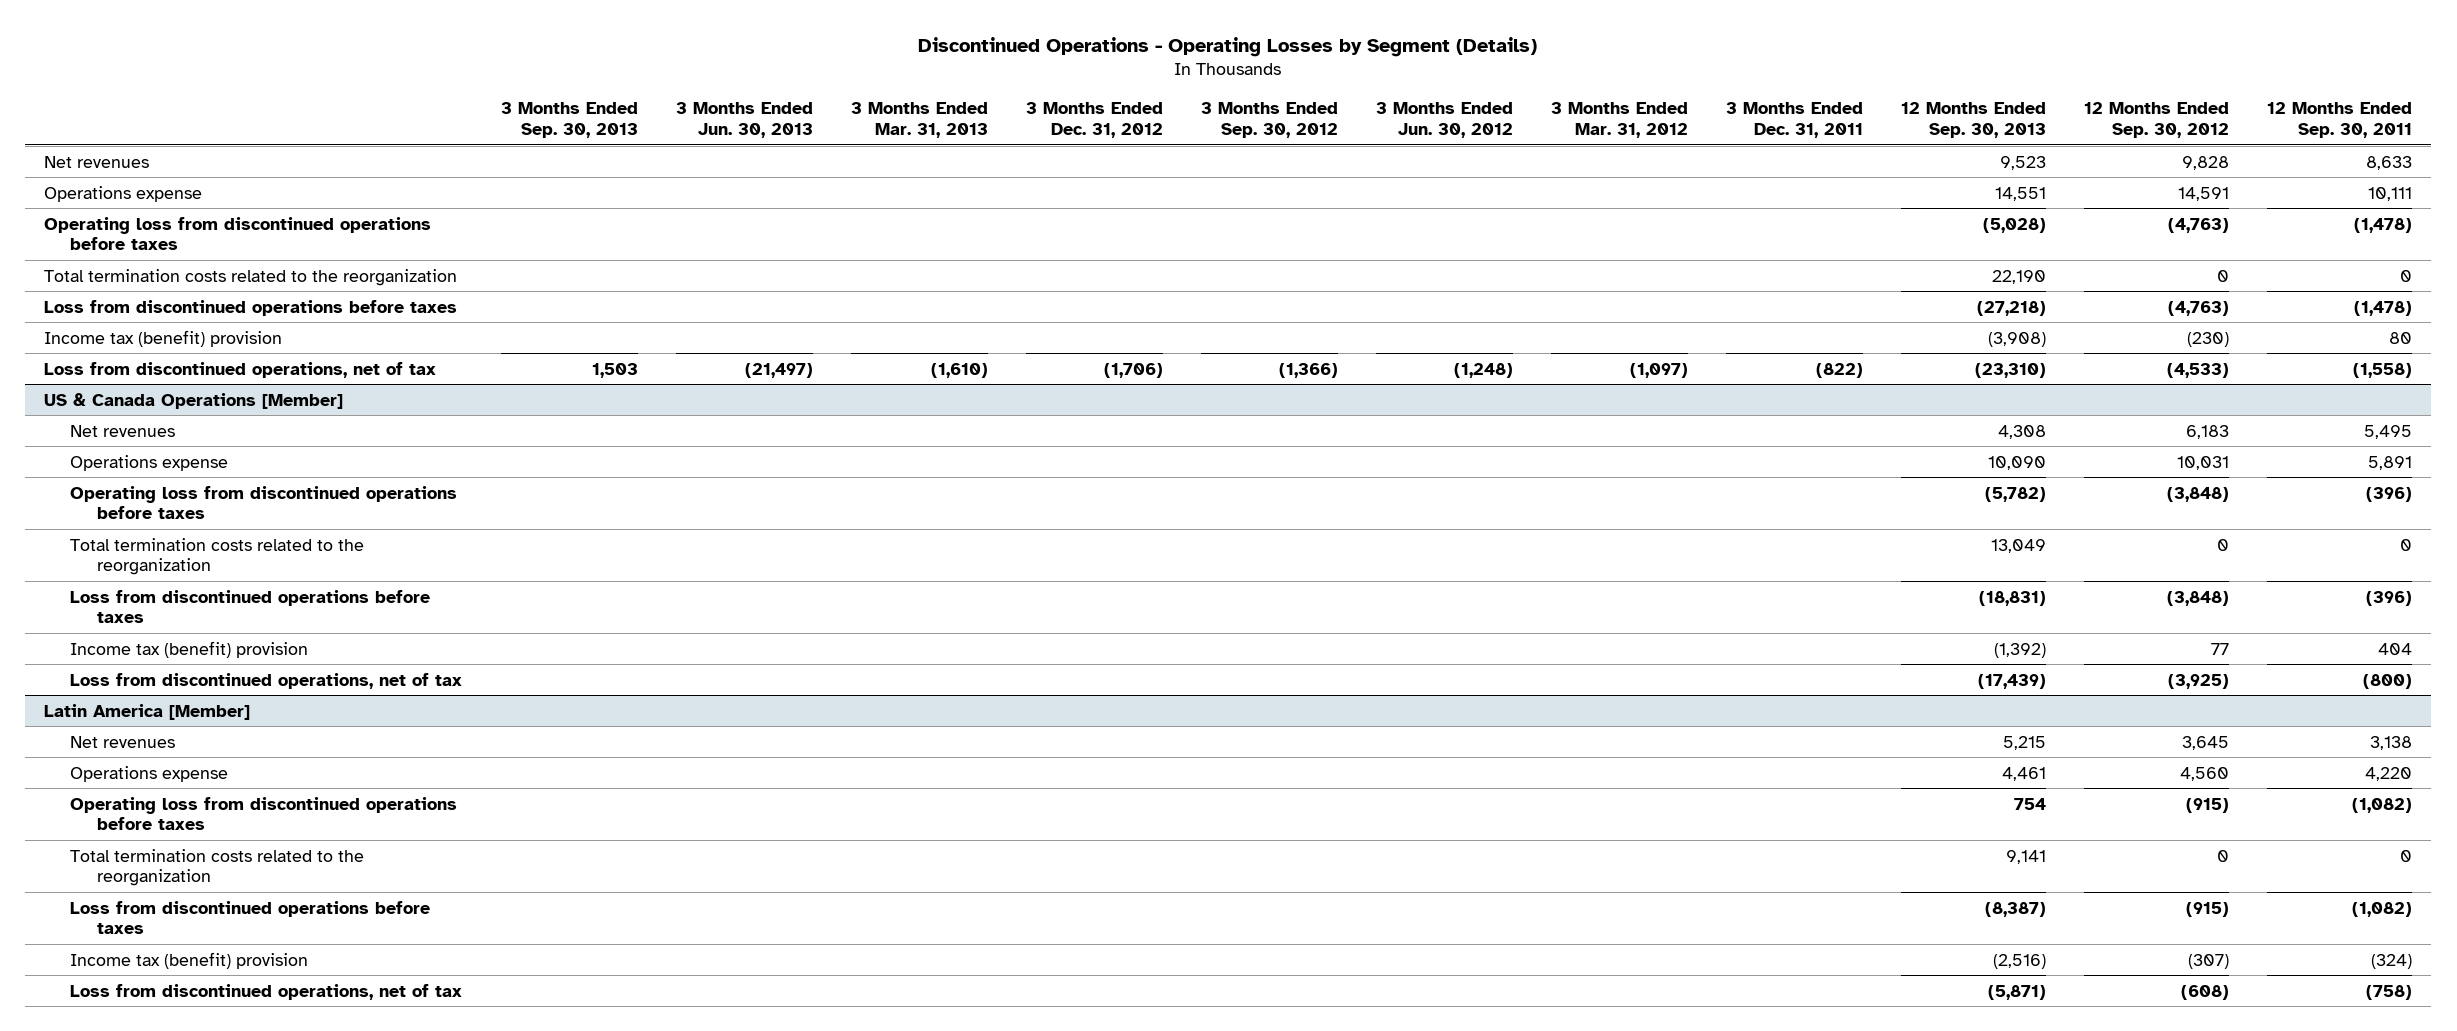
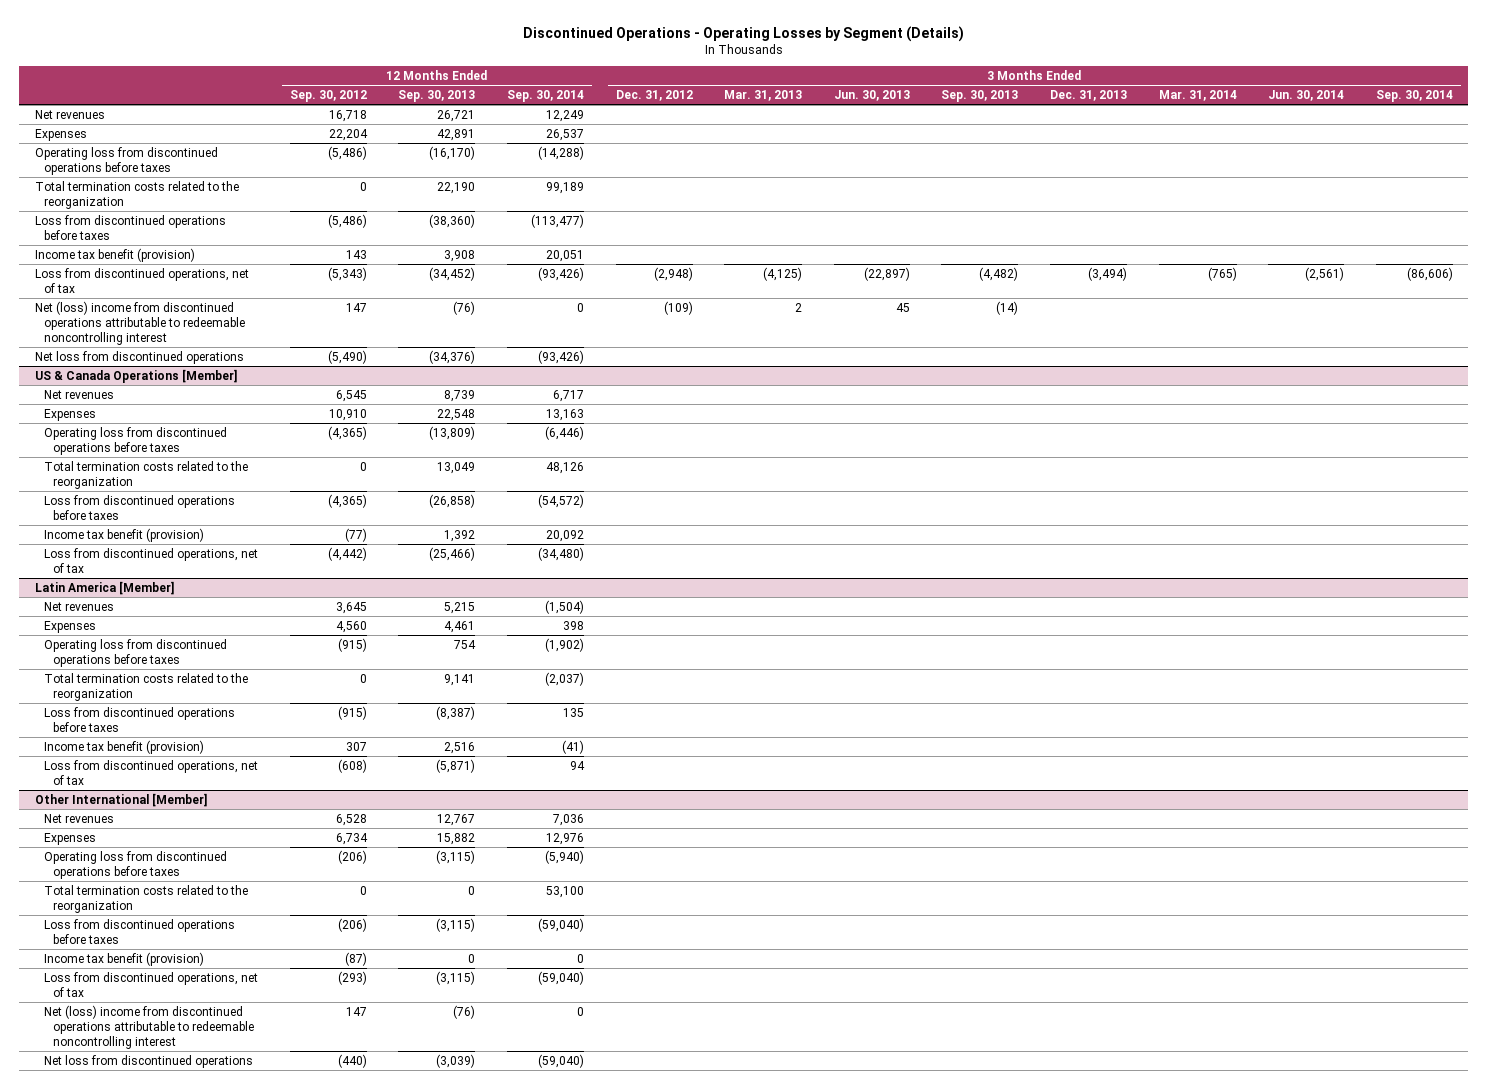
- | 3 Months Ended Sep. 30, 2013 | 3 Months Ended Jun. 30, 2013 | 3 Months Ended Mar. 31, 2013 | 3 Months Ended Dec. 31, 2012 | 3 Months Ended Sep. 30, 2012 | 3 Months Ended Jun. 30, 2012 | 3 Months Ended Mar. 31, 2012 | 3 Months Ended Dec. 31, 2011 | 12 Months Ended Sep. 30, 2013 | 12 Months Ended Sep. 30, 2012 | 12 Months Ended Sep. 30, 2011
+ | 12 Months Ended Sep. 30, 2012 | 12 Months Ended Sep. 30, 2013 | 12 Months Ended Sep. 30, 2014 | 3 Months Ended Dec. 31, 2012 | 3 Months Ended Mar. 31, 2013 | 3 Months Ended Jun. 30, 2013 | 3 Months Ended Sep. 30, 2013 | 3 Months Ended Dec. 31, 2013 | 3 Months Ended Mar. 31, 2014 | 3 Months Ended Jun. 30, 2014 | 3 Months Ended Sep. 30, 2014
- Net revenues | | | | | | | | | 9,523 | 9,828 | 8,633
- Operations expense | | | | | | | | | 14,551 | 14,591 | 10,111
- Operating loss from discontinued operations before taxes | | | | | | | | | (5,028) | (4,763) | (1,478)
+ Net revenues | 16,718 | 26,721 | 12,249 | | | | | | | |
+ Expenses | 22,204 | 42,891 | 26,537 | | | | | | | |
+ Operating loss from discontinued operations before taxes | (5,486) | (16,170) | (14,288) | | | | | | | |
- Loss from discontinued operations before taxes | | | | | | | | | (27,218) | (4,763) | (1,478)
- Income tax (benefit) provision | | | | | | | | | (3,908) | (230) | 80
- Loss from discontinued operations, net of tax | 1,503 | (21,497) | (1,610) | (1,706) | (1,366) | (1,248) | (1,097) | (822) | (23,310) | (4,533) | (1,558)
+ Loss from discontinued operations before taxes | (5,486) | (38,360) | (113,477) | | | | | | | |
+ Income tax benefit (provision) | 143 | 3,908 | 20,051 | | | | | | | |
+ Loss from discontinued operations, net of tax | (5,343) | (34,452) | (93,426) | (2,948) | (4,125) | (22,897) | (4,482) | (3,494) | (765) | (2,561) | (86,606)
+ Net (loss) income from discontinued operations attributable to redeemable noncontrolling interest | 147 | (76) | 0 | (109) | 2 | 45 | (14) | | | |
+ Net loss from discontinued operations | (5,490) | (34,376) | (93,426) | | | | | | | |
@ US & Canada Operations [Member]
- Net revenues | | | | | | | | | 4,308 | 6,183 | 5,495
- Operations expense | | | | | | | | | 10,090 | 10,031 | 5,891
- Operating loss from discontinued operations before taxes | | | | | | | | | (5,782) | (3,848) | (396)
+ Net revenues | 6,545 | 8,739 | 6,717 | | | | | | | |
+ Expenses | 10,910 | 22,548 | 13,163 | | | | | | | |
+ Operating loss from discontinued operations before taxes | (4,365) | (13,809) | (6,446) | | | | | | | |
- Loss from discontinued operations before taxes | | | | | | | | | (18,831) | (3,848) | (396)
- Income tax (benefit) provision | | | | | | | | | (1,392) | 77 | 404
- Loss from discontinued operations, net of tax | | | | | | | | | (17,439) | (3,925) | (800)
+ Loss from discontinued operations before taxes | (4,365) | (26,858) | (54,572) | | | | | | | |
+ Income tax benefit (provision) | (77) | 1,392 | 20,092 | | | | | | | |
+ Loss from discontinued operations, net of tax | (4,442) | (25,466) | (34,480) | | | | | | | |
@ Latin America [Member]
- Operations expense | | | | | | | | | 4,461 | 4,560 | 4,220
+ Expenses | 4,560 | 4,461 | 398 | | | | | | | |
- Income tax (benefit) provision | | | | | | | | | (2,516) | (307) | (324)
+ Income tax benefit (provision) | 307 | 2,516 | (41) | | | | | | | |
+ Other International [Member]
+ Net revenues | 6,528 | 12,767 | 7,036 | | | | | | | |
+ Expenses | 6,734 | 15,882 | 12,976 | | | | | | | |
+ Operating loss from discontinued operations before taxes | (206) | (3,115) | (5,940) | | | | | | | |
+ Total termination costs related to the reorganization | 0 | 0 | 53,100 | | | | | | | |
+ Loss from discontinued operations before taxes | (206) | (3,115) | (59,040) | | | | | | | |
+ Income tax benefit (provision) | (87) | 0 | 0 | | | | | | | |
+ Loss from discontinued operations, net of tax | (293) | (3,115) | (59,040) | | | | | | | |
+ Net (loss) income from discontinued operations attributable to redeemable noncontrolling interest | 147 | (76) | 0 | | | | | | | |
+ Net loss from discontinued operations | (440) | (3,039) | (59,040) | | | | | | | |

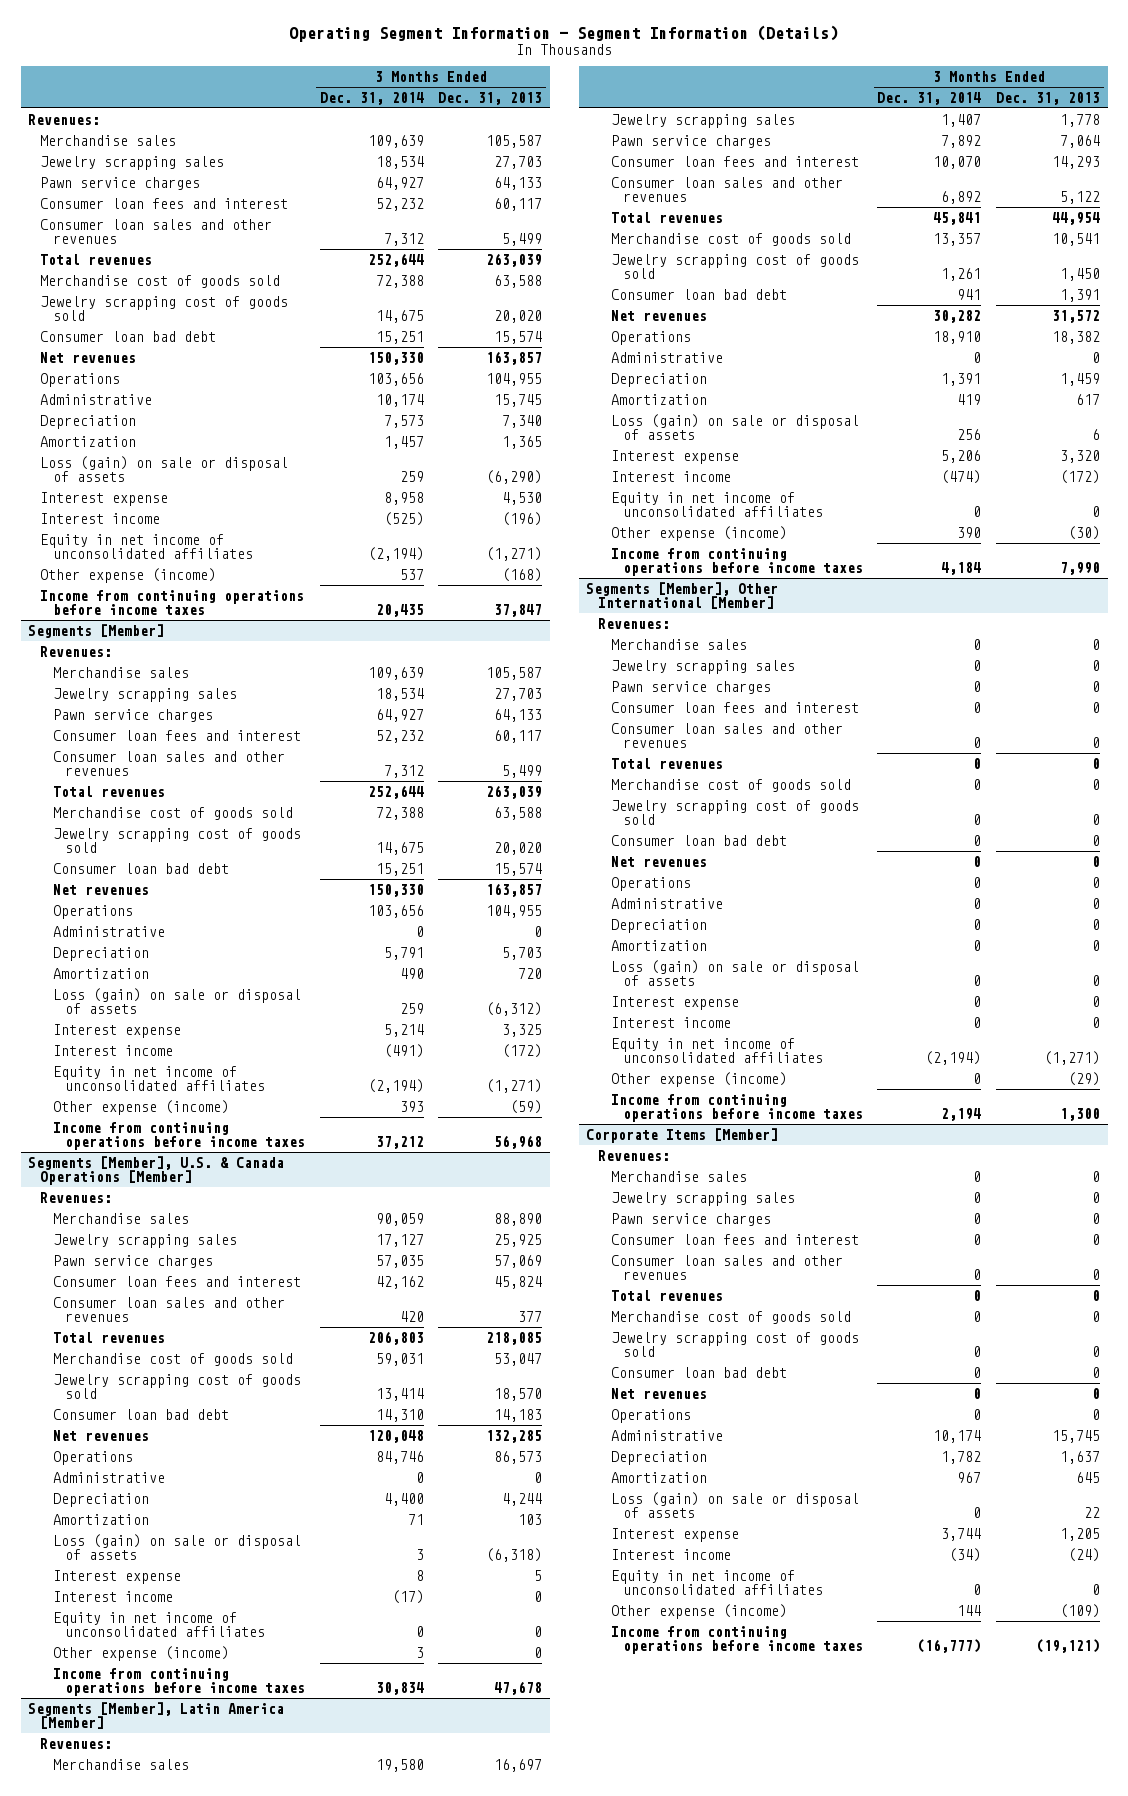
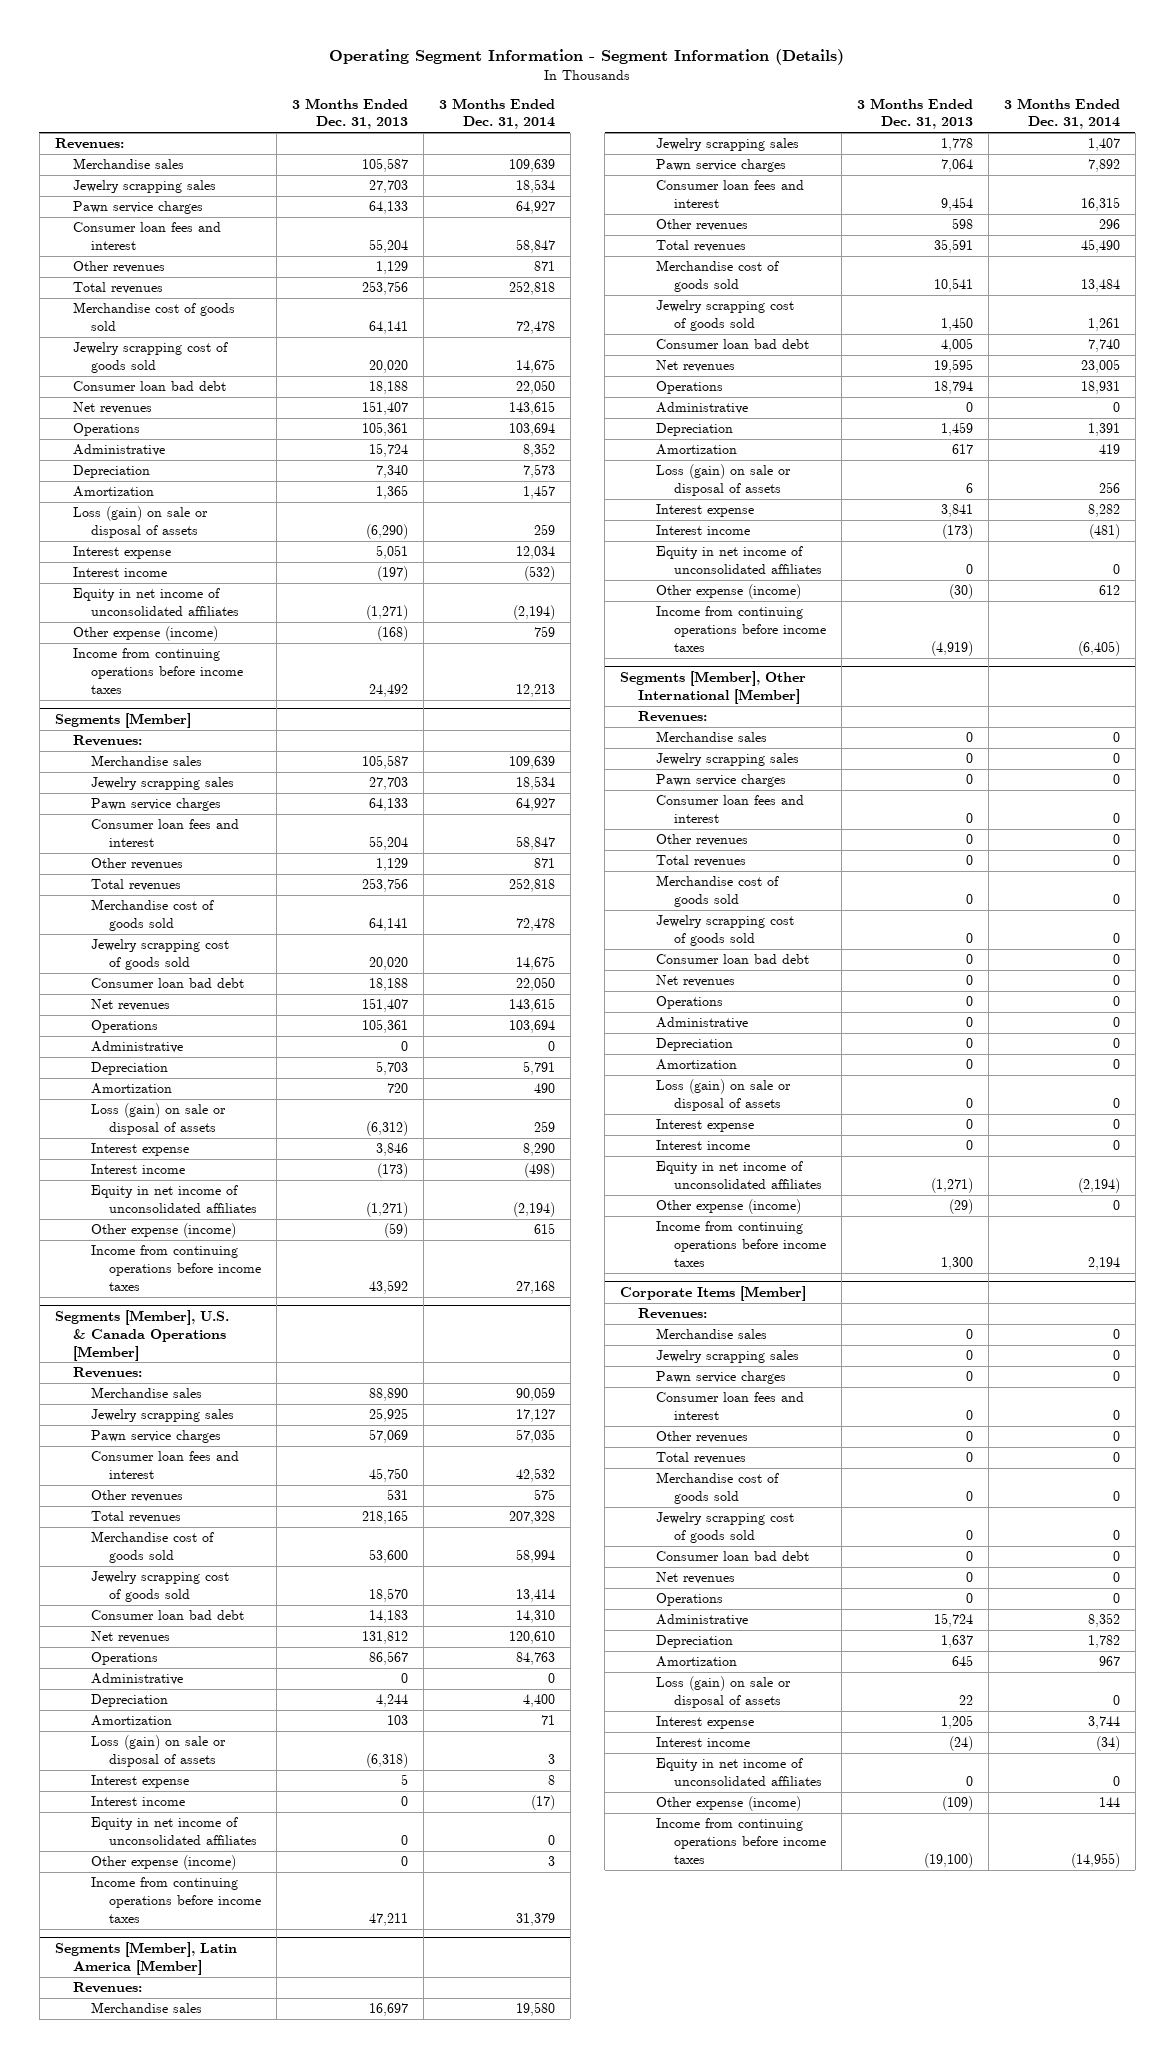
- | 3 Months Ended Dec. 31, 2014 | 3 Months Ended Dec. 31, 2013
+ | 3 Months Ended Dec. 31, 2013 | 3 Months Ended Dec. 31, 2014
- Consumer loan fees and interest | 52,232 | 60,117
- Consumer loan sales and other revenues | 7,312 | 5,499
- Total revenues | 252,644 | 263,039
- Merchandise cost of goods sold | 72,388 | 63,588
+ Consumer loan fees and interest | 55,204 | 58,847
+ Other revenues | 1,129 | 871
+ Total revenues | 253,756 | 252,818
+ Merchandise cost of goods sold | 64,141 | 72,478
- Consumer loan bad debt | 15,251 | 15,574
- Net revenues | 150,330 | 163,857
- Operations | 103,656 | 104,955
- Administrative | 10,174 | 15,745
+ Consumer loan bad debt | 18,188 | 22,050
+ Net revenues | 151,407 | 143,615
+ Operations | 105,361 | 103,694
+ Administrative | 15,724 | 8,352
- Interest expense | 8,958 | 4,530
- Interest income | (525) | (196)
+ Interest expense | 5,051 | 12,034
+ Interest income | (197) | (532)
- Other expense (income) | 537 | (168)
- Income from continuing operations before income taxes | 20,435 | 37,847
+ Other expense (income) | (168) | 759
+ Income from continuing operations before income taxes | 24,492 | 12,213
@ Segments [Member]
- Consumer loan fees and interest | 52,232 | 60,117
- Consumer loan sales and other revenues | 7,312 | 5,499
- Total revenues | 252,644 | 263,039
- Merchandise cost of goods sold | 72,388 | 63,588
+ Consumer loan fees and interest | 55,204 | 58,847
+ Other revenues | 1,129 | 871
+ Total revenues | 253,756 | 252,818
+ Merchandise cost of goods sold | 64,141 | 72,478
- Consumer loan bad debt | 15,251 | 15,574
- Net revenues | 150,330 | 163,857
- Operations | 103,656 | 104,955
+ Consumer loan bad debt | 18,188 | 22,050
+ Net revenues | 151,407 | 143,615
+ Operations | 105,361 | 103,694
- Interest expense | 5,214 | 3,325
- Interest income | (491) | (172)
+ Interest expense | 3,846 | 8,290
+ Interest income | (173) | (498)
- Other expense (income) | 393 | (59)
- Income from continuing operations before income taxes | 37,212 | 56,968
+ Other expense (income) | (59) | 615
+ Income from continuing operations before income taxes | 43,592 | 27,168
@ Segments [Member], U.S. & Canada Operations [Member]
- Consumer loan fees and interest | 42,162 | 45,824
- Consumer loan sales and other revenues | 420 | 377
- Total revenues | 206,803 | 218,085
- Merchandise cost of goods sold | 59,031 | 53,047
+ Consumer loan fees and interest | 45,750 | 42,532
+ Other revenues | 531 | 575
+ Total revenues | 218,165 | 207,328
+ Merchandise cost of goods sold | 53,600 | 58,994
- Net revenues | 120,048 | 132,285
- Operations | 84,746 | 86,573
+ Net revenues | 131,812 | 120,610
+ Operations | 86,567 | 84,763
- Income from continuing operations before income taxes | 30,834 | 47,678
+ Income from continuing operations before income taxes | 47,211 | 31,379
@ Segments [Member], Latin America [Member]
- Consumer loan fees and interest | 10,070 | 14,293
- Consumer loan sales and other revenues | 6,892 | 5,122
- Total revenues | 45,841 | 44,954
- Merchandise cost of goods sold | 13,357 | 10,541
+ Consumer loan fees and interest | 9,454 | 16,315
+ Other revenues | 598 | 296
+ Total revenues | 35,591 | 45,490
+ Merchandise cost of goods sold | 10,541 | 13,484
- Consumer loan bad debt | 941 | 1,391
- Net revenues | 30,282 | 31,572
- Operations | 18,910 | 18,382
+ Consumer loan bad debt | 4,005 | 7,740
+ Net revenues | 19,595 | 23,005
+ Operations | 18,794 | 18,931
- Interest expense | 5,206 | 3,320
- Interest income | (474) | (172)
+ Interest expense | 3,841 | 8,282
+ Interest income | (173) | (481)
- Other expense (income) | 390 | (30)
- Income from continuing operations before income taxes | 4,184 | 7,990
+ Other expense (income) | (30) | 612
+ Income from continuing operations before income taxes | (4,919) | (6,405)
@ Segments [Member], Other International [Member]
- Consumer loan sales and other revenues | 0 | 0
+ Other revenues | 0 | 0
@ Corporate Items [Member]
- Consumer loan sales and other revenues | 0 | 0
+ Other revenues | 0 | 0
- Administrative | 10,174 | 15,745
+ Administrative | 15,724 | 8,352
- Income from continuing operations before income taxes | (16,777) | (19,121)
+ Income from continuing operations before income taxes | (19,100) | (14,955)

